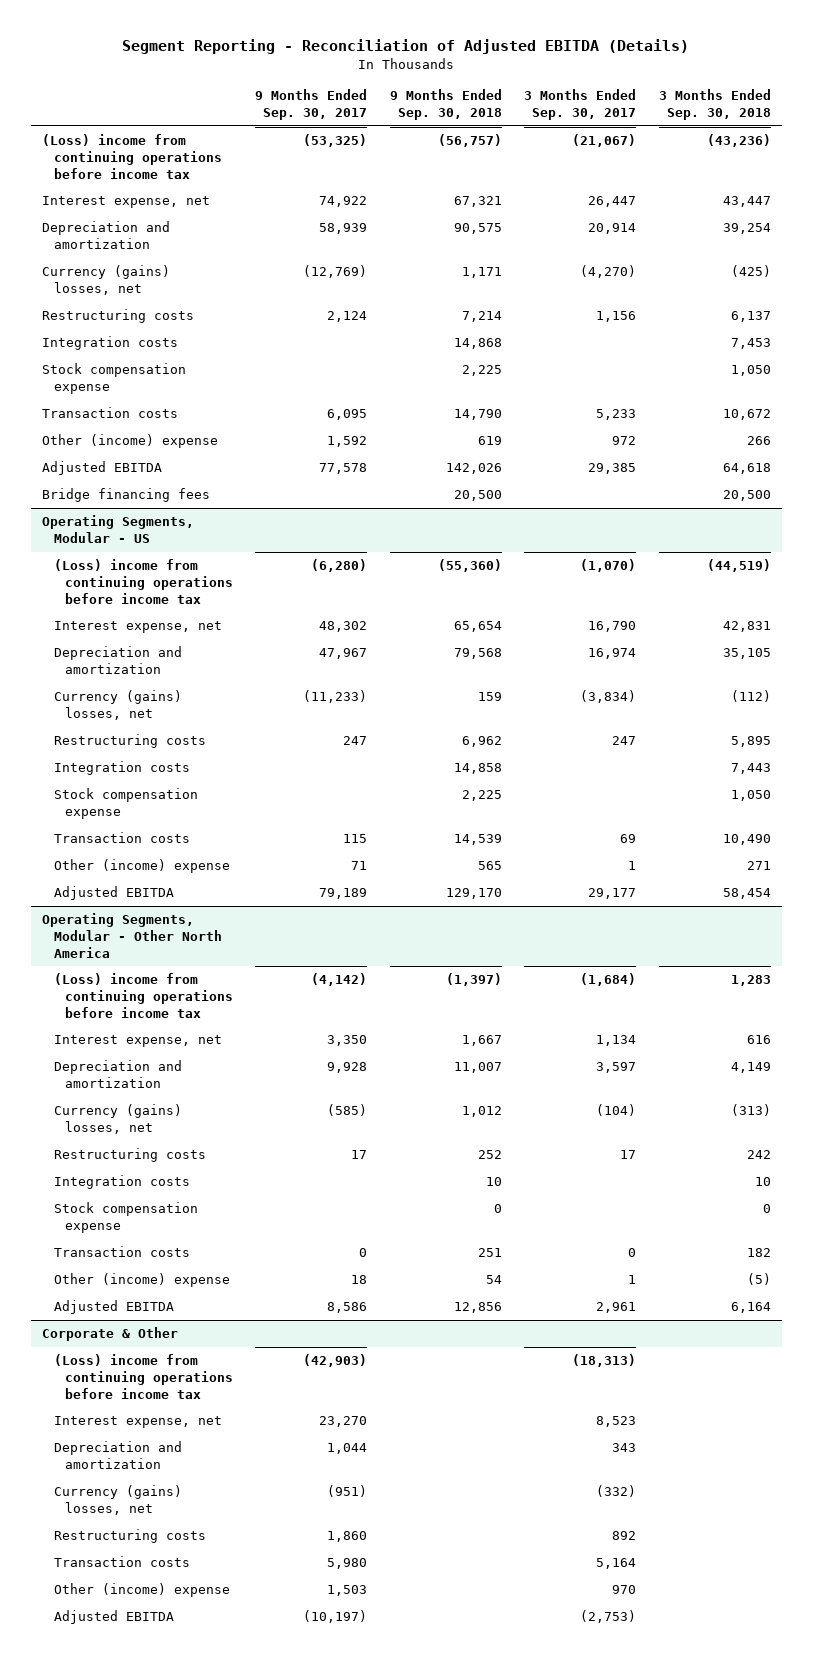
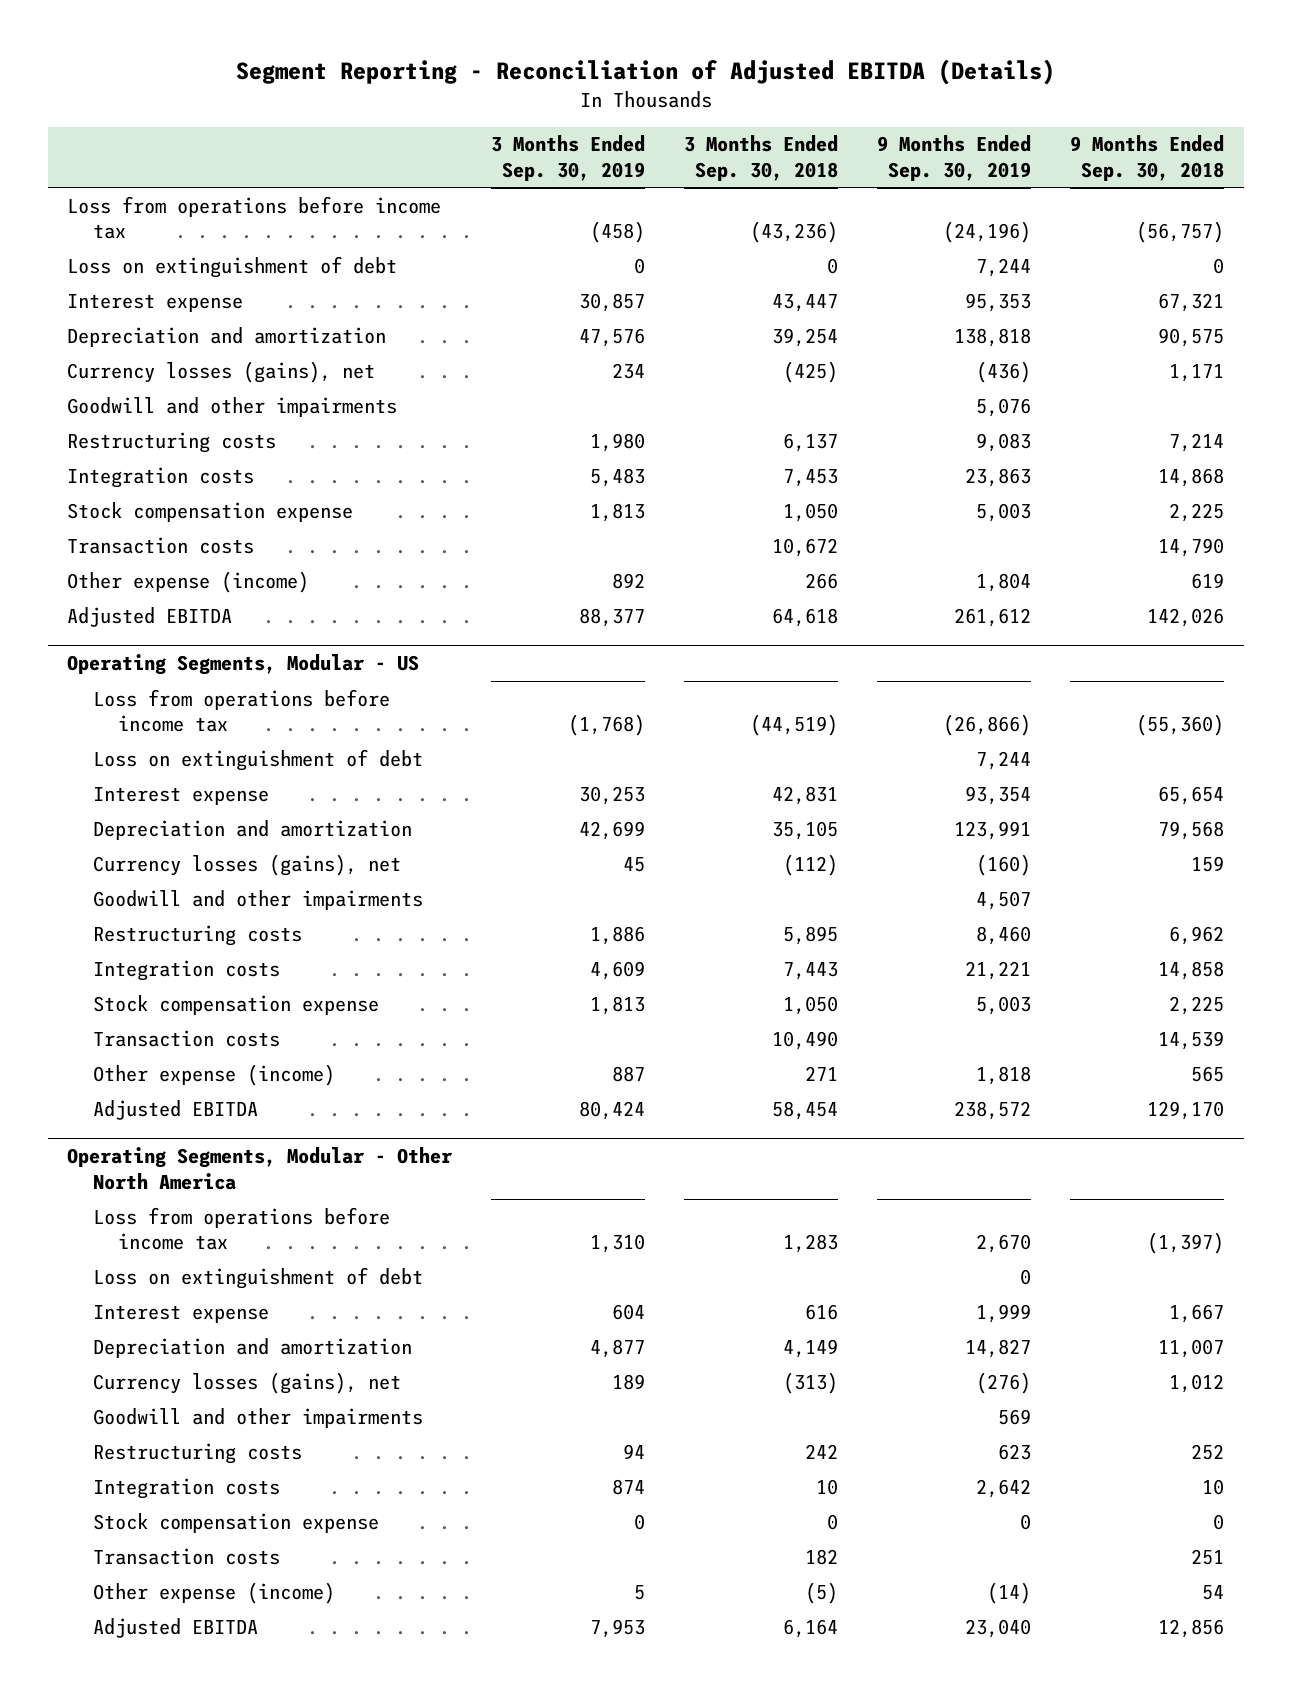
- | 9 Months Ended Sep. 30, 2017 | 9 Months Ended Sep. 30, 2018 | 3 Months Ended Sep. 30, 2017 | 3 Months Ended Sep. 30, 2018
+ | 3 Months Ended Sep. 30, 2019 | 3 Months Ended Sep. 30, 2018 | 9 Months Ended Sep. 30, 2019 | 9 Months Ended Sep. 30, 2018
- (Loss) income from continuing operations before income tax | (53,325) | (56,757) | (21,067) | (43,236)
- Interest expense, net | 74,922 | 67,321 | 26,447 | 43,447
+ Loss from operations before income tax | (458) | (43,236) | (24,196) | (56,757)
+ Loss on extinguishment of debt | 0 | 0 | 7,244 | 0
+ Interest expense | 30,857 | 43,447 | 95,353 | 67,321
- Currency (gains) losses, net | (12,769) | 1,171 | (4,270) | (425)
+ Currency losses (gains), net | 234 | (425) | (436) | 1,171
+ Goodwill and other impairments | | | 5,076 |
- Other (income) expense | 1,592 | 619 | 972 | 266
+ Other expense (income) | 892 | 266 | 1,804 | 619
- Bridge financing fees | | 20,500 | | 20,500
@ Operating Segments, Modular - US
- (Loss) income from continuing operations before income tax | (6,280) | (55,360) | (1,070) | (44,519)
- Interest expense, net | 48,302 | 65,654 | 16,790 | 42,831
+ Loss from operations before income tax | (1,768) | (44,519) | (26,866) | (55,360)
+ Loss on extinguishment of debt | | | 7,244 |
+ Interest expense | 30,253 | 42,831 | 93,354 | 65,654
- Currency (gains) losses, net | (11,233) | 159 | (3,834) | (112)
+ Currency losses (gains), net | 45 | (112) | (160) | 159
+ Goodwill and other impairments | | | 4,507 |
- Other (income) expense | 71 | 565 | 1 | 271
+ Other expense (income) | 887 | 271 | 1,818 | 565
@ Operating Segments, Modular - Other North America
- (Loss) income from continuing operations before income tax | (4,142) | (1,397) | (1,684) | 1,283
- Interest expense, net | 3,350 | 1,667 | 1,134 | 616
+ Loss from operations before income tax | 1,310 | 1,283 | 2,670 | (1,397)
+ Loss on extinguishment of debt | | | 0 |
+ Interest expense | 604 | 616 | 1,999 | 1,667
- Currency (gains) losses, net | (585) | 1,012 | (104) | (313)
+ Currency losses (gains), net | 189 | (313) | (276) | 1,012
+ Goodwill and other impairments | | | 569 |
- Other (income) expense | 18 | 54 | 1 | (5)
+ Other expense (income) | 5 | (5) | (14) | 54
- Corporate & Other
- (Loss) income from continuing operations before income tax | (42,903) | | (18,313) |
- Interest expense, net | 23,270 | | 8,523 |
- Depreciation and amortization | 1,044 | | 343 |
- Currency (gains) losses, net | (951) | | (332) |
- Restructuring costs | 1,860 | | 892 |
- Transaction costs | 5,980 | | 5,164 |
- Other (income) expense | 1,503 | | 970 |
- Adjusted EBITDA | (10,197) | | (2,753) |

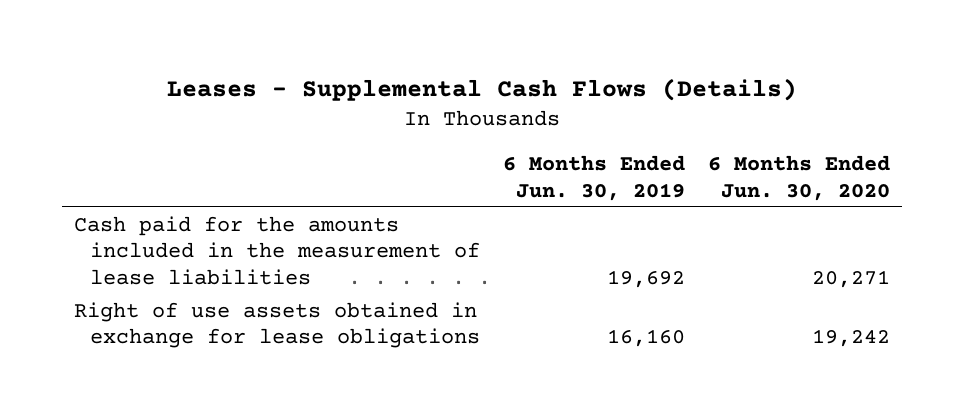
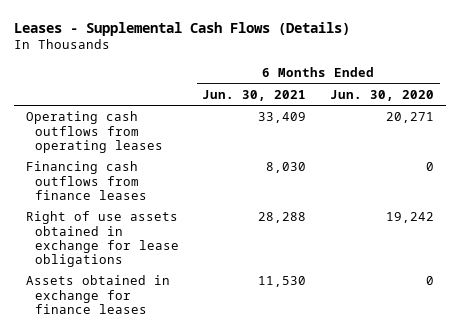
- | 6 Months Ended Jun. 30, 2019 | 6 Months Ended Jun. 30, 2020
+ | 6 Months Ended Jun. 30, 2021 | 6 Months Ended Jun. 30, 2020
- Cash paid for the amounts included in the measurement of lease liabilities | 19,692 | 20,271
+ Operating cash outflows from operating leases | 33,409 | 20,271
+ Financing cash outflows from finance leases | 8,030 | 0
+ Assets obtained in exchange for finance leases | 11,530 | 0

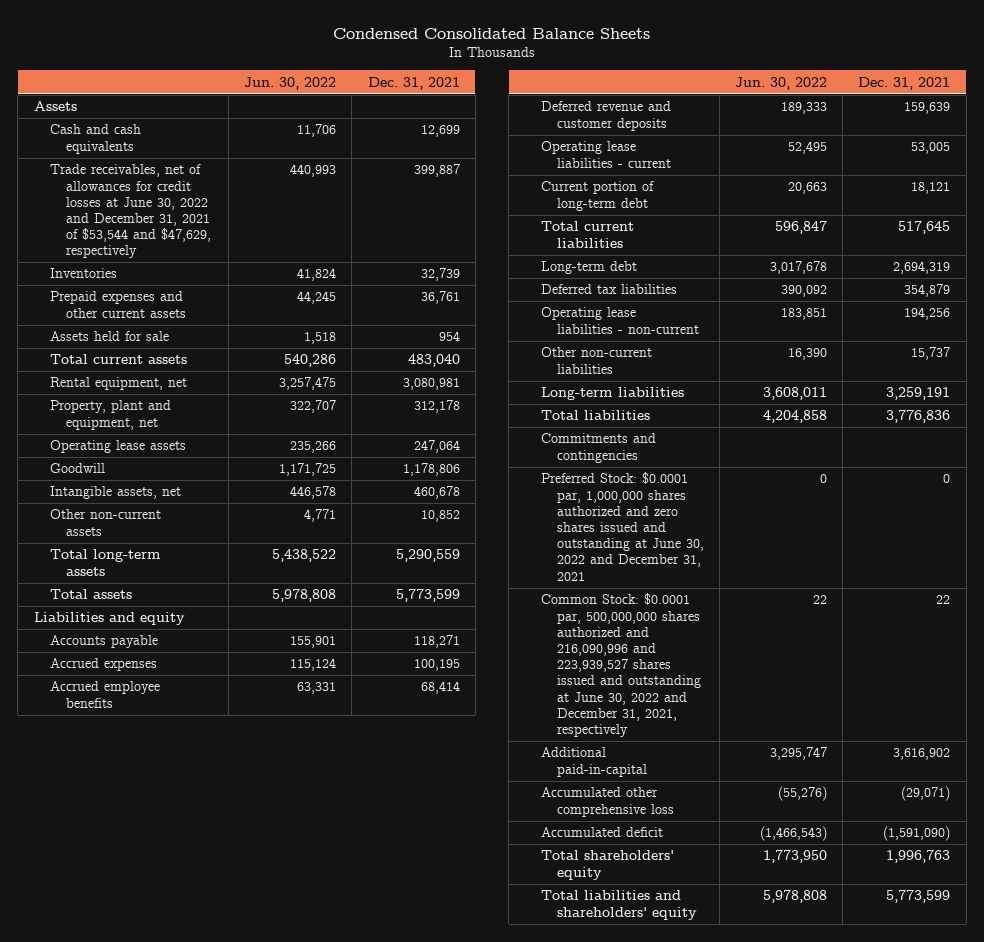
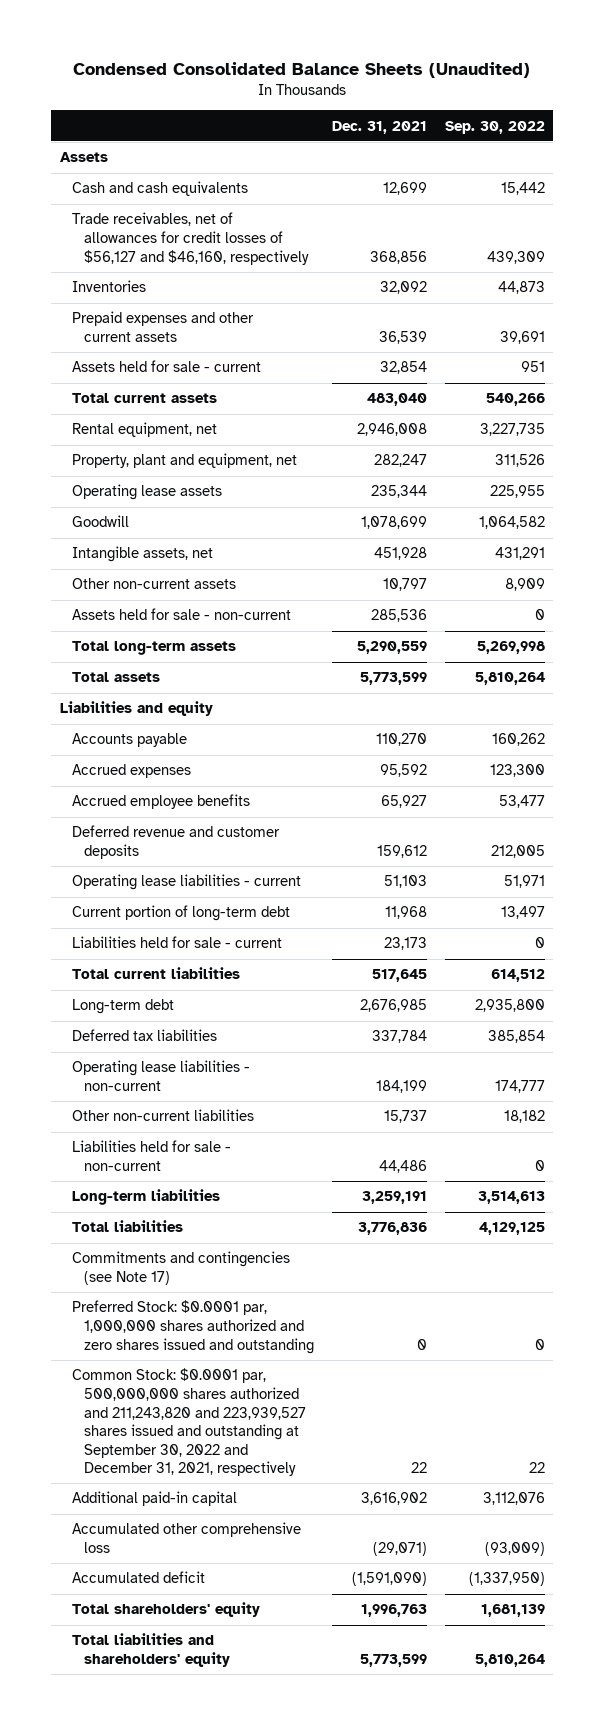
- Condensed Consolidated Balance Sheets
+ Condensed Consolidated Balance Sheets (Unaudited)
- | Jun. 30, 2022 | Dec. 31, 2021
+ | Dec. 31, 2021 | Sep. 30, 2022
- Trade receivables, net of allowances for credit losses at June 30, 2022 and December 31, 2021 of $53,544 and $47,629, respectively | 440,993 | 399,887
- Inventories | 41,824 | 32,739
- Prepaid expenses and other current assets | 44,245 | 36,761
- Assets held for sale | 1,518 | 954
+ Trade receivables, net of allowances for credit losses of $56,127 and $46,160, respectively | 368,856 | 439,309
+ Inventories | 32,092 | 44,873
+ Prepaid expenses and other current assets | 36,539 | 39,691
+ Assets held for sale - current | 32,854 | 951
- Rental equipment, net | 3,257,475 | 3,080,981
- Property, plant and equipment, net | 322,707 | 312,178
- Operating lease assets | 235,266 | 247,064
- Goodwill | 1,171,725 | 1,178,806
- Intangible assets, net | 446,578 | 460,678
- Other non-current assets | 4,771 | 10,852
+ Rental equipment, net | 2,946,008 | 3,227,735
+ Property, plant and equipment, net | 282,247 | 311,526
+ Operating lease assets | 235,344 | 225,955
+ Goodwill | 1,078,699 | 1,064,582
+ Intangible assets, net | 451,928 | 431,291
+ Other non-current assets | 10,797 | 8,909
+ Assets held for sale - non-current | 285,536 | 0
- Accounts payable | 155,901 | 118,271
- Accrued expenses | 115,124 | 100,195
- Accrued employee benefits | 63,331 | 68,414
- Deferred revenue and customer deposits | 189,333 | 159,639
- Operating lease liabilities - current | 52,495 | 53,005
- Current portion of long-term debt | 20,663 | 18,121
+ Accounts payable | 110,270 | 160,262
+ Accrued expenses | 95,592 | 123,300
+ Accrued employee benefits | 65,927 | 53,477
+ Deferred revenue and customer deposits | 159,612 | 212,005
+ Operating lease liabilities - current | 51,103 | 51,971
+ Current portion of long-term debt | 11,968 | 13,497
+ Liabilities held for sale - current | 23,173 | 0
- Long-term debt | 3,017,678 | 2,694,319
- Deferred tax liabilities | 390,092 | 354,879
- Operating lease liabilities - non-current | 183,851 | 194,256
+ Long-term debt | 2,676,985 | 2,935,800
+ Deferred tax liabilities | 337,784 | 385,854
+ Operating lease liabilities - non-current | 184,199 | 174,777
+ Liabilities held for sale - non-current | 44,486 | 0
- Commitments and contingencies
- Preferred Stock: $0.0001 par, 1,000,000 shares authorized and zero shares issued and outstanding at June 30, 2022 and December 31, 2021 | 0 | 0
- Common Stock: $0.0001 par, 500,000,000 shares authorized and 216,090,996 and 223,939,527 shares issued and outstanding at June 30, 2022 and December 31, 2021, respectively | 22 | 22
- Additional paid-in-capital | 3,295,747 | 3,616,902
+ Commitments and contingencies (see Note 17)
+ Preferred Stock: $0.0001 par, 1,000,000 shares authorized and zero shares issued and outstanding | 0 | 0
+ Common Stock: $0.0001 par, 500,000,000 shares authorized and 211,243,820 and 223,939,527 shares issued and outstanding at September 30, 2022 and December 31, 2021, respectively | 22 | 22
+ Additional paid-in capital | 3,616,902 | 3,112,076

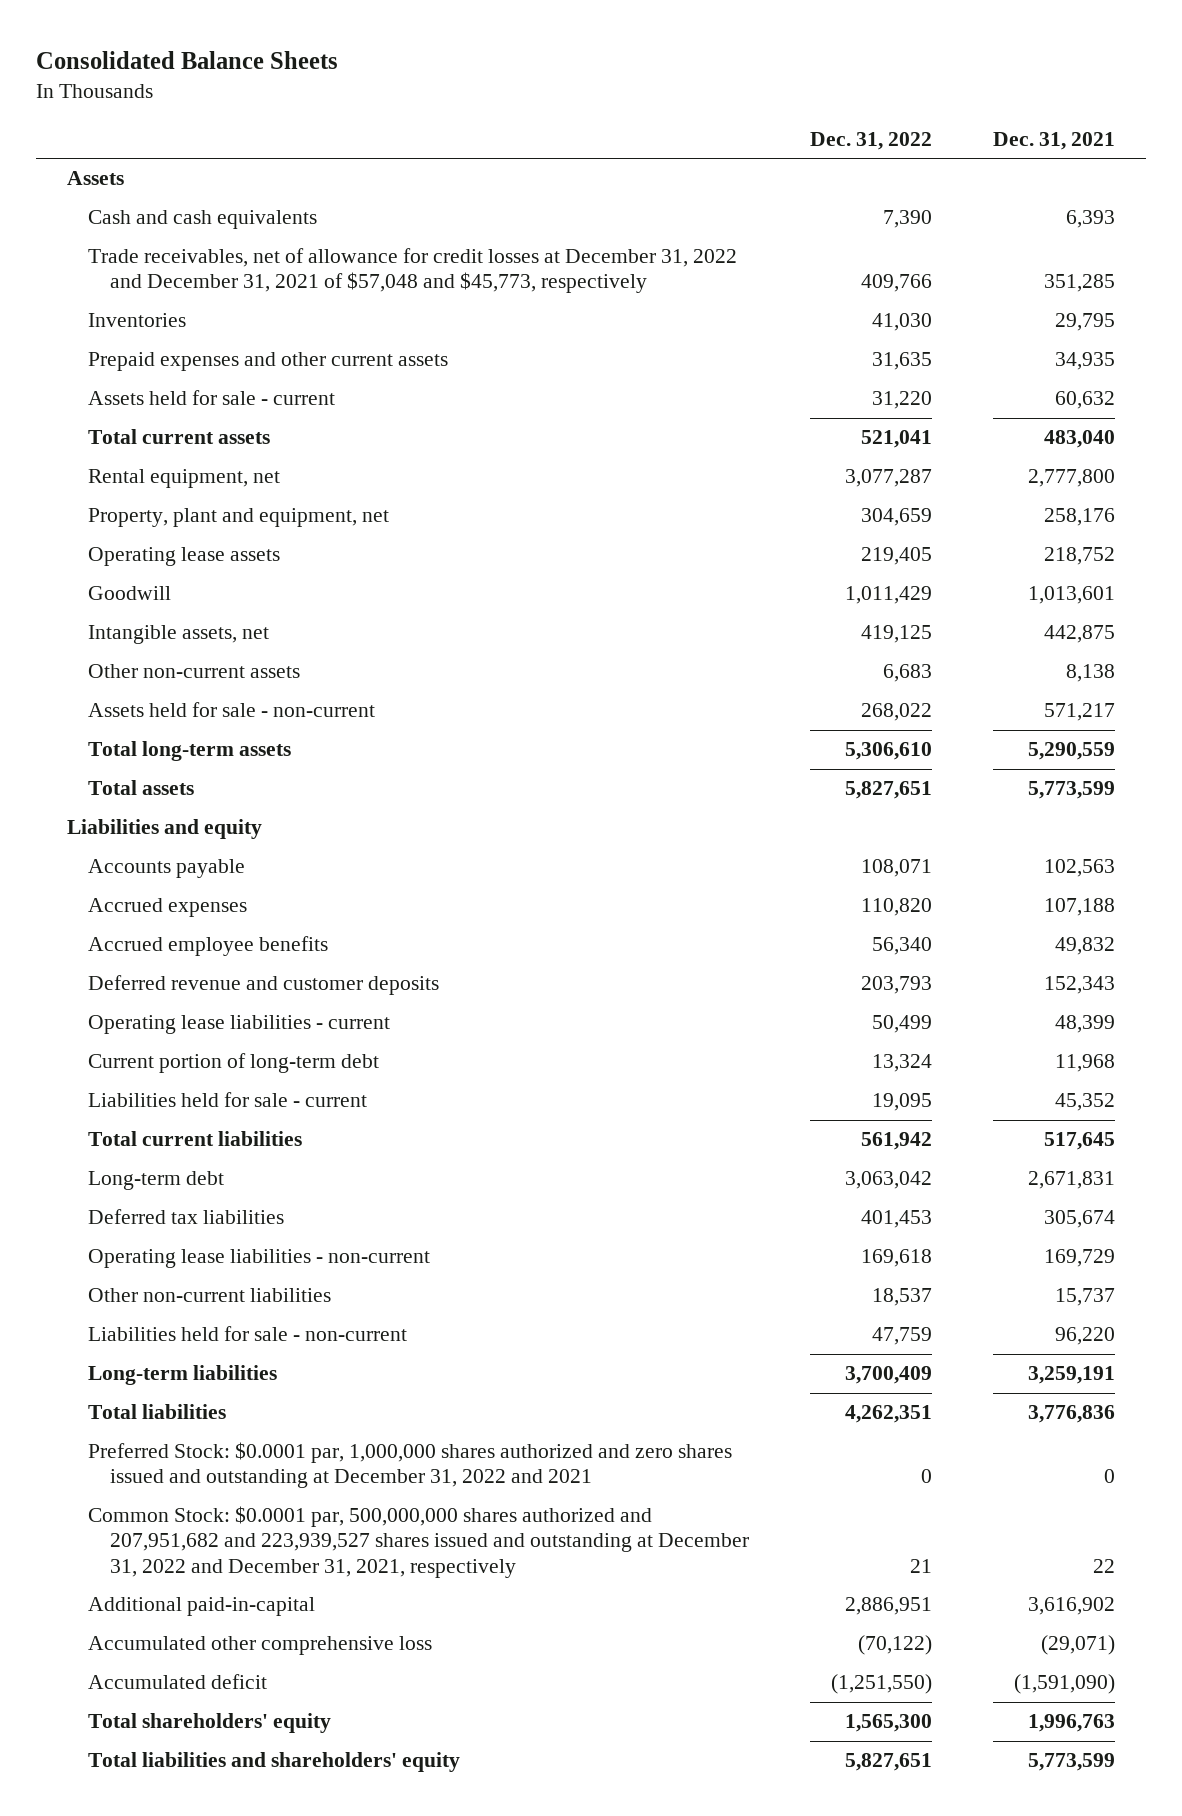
- Condensed Consolidated Balance Sheets (Unaudited)
+ Consolidated Balance Sheets
- | Dec. 31, 2021 | Sep. 30, 2022
+ | Dec. 31, 2022 | Dec. 31, 2021
- Cash and cash equivalents | 12,699 | 15,442
- Trade receivables, net of allowances for credit losses of $56,127 and $46,160, respectively | 368,856 | 439,309
- Inventories | 32,092 | 44,873
- Prepaid expenses and other current assets | 36,539 | 39,691
- Assets held for sale - current | 32,854 | 951
+ Cash and cash equivalents | 7,390 | 6,393
+ Trade receivables, net of allowance for credit losses at December 31, 2022 and December 31, 2021 of $57,048 and $45,773, respectively | 409,766 | 351,285
+ Inventories | 41,030 | 29,795
+ Prepaid expenses and other current assets | 31,635 | 34,935
+ Assets held for sale - current | 31,220 | 60,632
- Rental equipment, net | 2,946,008 | 3,227,735
- Property, plant and equipment, net | 282,247 | 311,526
- Operating lease assets | 235,344 | 225,955
- Goodwill | 1,078,699 | 1,064,582
- Intangible assets, net | 451,928 | 431,291
- Other non-current assets | 10,797 | 8,909
- Assets held for sale - non-current | 285,536 | 0
+ Rental equipment, net | 3,077,287 | 2,777,800
+ Property, plant and equipment, net | 304,659 | 258,176
+ Operating lease assets | 219,405 | 218,752
+ Goodwill | 1,011,429 | 1,013,601
+ Intangible assets, net | 419,125 | 442,875
+ Other non-current assets | 6,683 | 8,138
+ Assets held for sale - non-current | 268,022 | 571,217
- Accounts payable | 110,270 | 160,262
- Accrued expenses | 95,592 | 123,300
- Accrued employee benefits | 65,927 | 53,477
- Deferred revenue and customer deposits | 159,612 | 212,005
- Operating lease liabilities - current | 51,103 | 51,971
+ Accounts payable | 108,071 | 102,563
+ Accrued expenses | 110,820 | 107,188
+ Accrued employee benefits | 56,340 | 49,832
+ Deferred revenue and customer deposits | 203,793 | 152,343
+ Operating lease liabilities - current | 50,499 | 48,399
- Liabilities held for sale - current | 23,173 | 0
+ Liabilities held for sale - current | 19,095 | 45,352
- Long-term debt | 2,676,985 | 2,935,800
- Deferred tax liabilities | 337,784 | 385,854
- Operating lease liabilities - non-current | 184,199 | 174,777
+ Long-term debt | 3,063,042 | 2,671,831
+ Deferred tax liabilities | 401,453 | 305,674
+ Operating lease liabilities - non-current | 169,618 | 169,729
- Liabilities held for sale - non-current | 44,486 | 0
+ Liabilities held for sale - non-current | 47,759 | 96,220
- Commitments and contingencies (see Note 17)
- Preferred Stock: $0.0001 par, 1,000,000 shares authorized and zero shares issued and outstanding | 0 | 0
- Common Stock: $0.0001 par, 500,000,000 shares authorized and 211,243,820 and 223,939,527 shares issued and outstanding at September 30, 2022 and December 31, 2021, respectively | 22 | 22
- Additional paid-in capital | 3,616,902 | 3,112,076
+ Preferred Stock: $0.0001 par, 1,000,000 shares authorized and zero shares issued and outstanding at December 31, 2022 and 2021 | 0 | 0
+ Common Stock: $0.0001 par, 500,000,000 shares authorized and 207,951,682 and 223,939,527 shares issued and outstanding at December 31, 2022 and December 31, 2021, respectively | 21 | 22
+ Additional paid-in-capital | 2,886,951 | 3,616,902

